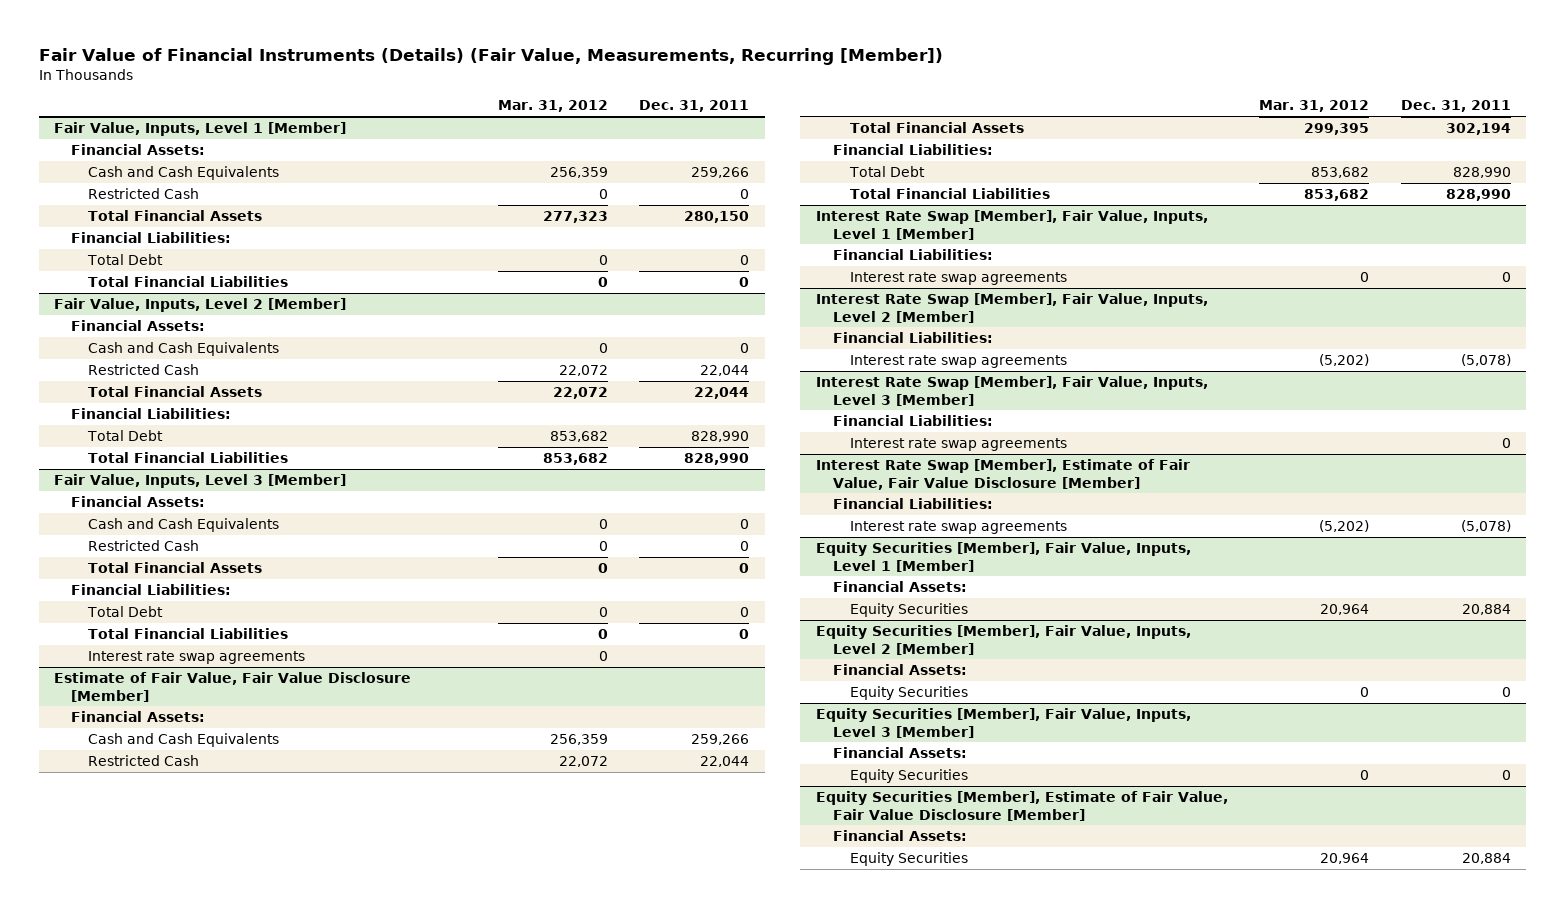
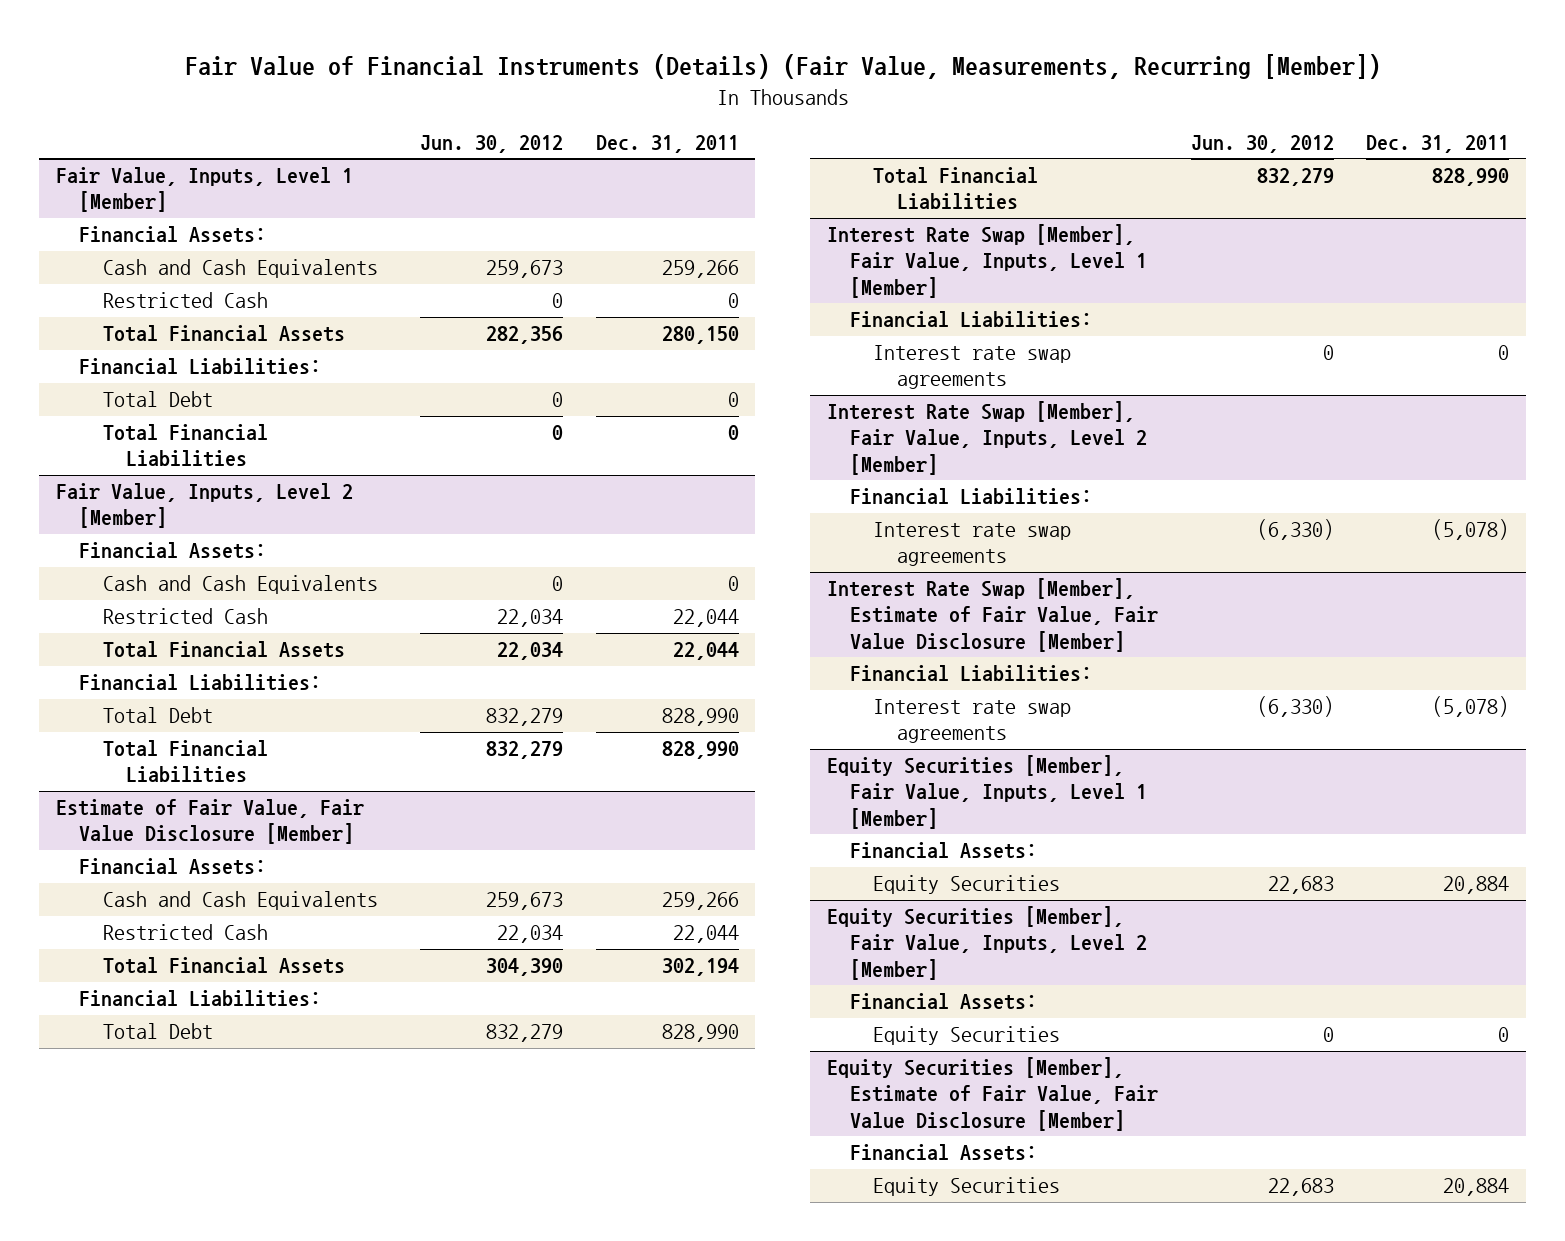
- | Mar. 31, 2012 | Dec. 31, 2011
+ | Jun. 30, 2012 | Dec. 31, 2011
- Fair Value, Inputs, Level 3 [Member]
- Financial Assets:
- Cash and Cash Equivalents | 0 | 0
- Restricted Cash | 0 | 0
- Total Financial Assets | 0 | 0
- Financial Liabilities:
- Total Debt | 0 | 0
- Total Financial Liabilities | 0 | 0
- Interest rate swap agreements | 0 |
- Interest Rate Swap [Member], Fair Value, Inputs, Level 3 [Member]
- Financial Liabilities:
- Interest rate swap agreements | | 0
- Equity Securities [Member], Fair Value, Inputs, Level 3 [Member]
- Financial Assets:
- Equity Securities | 0 | 0

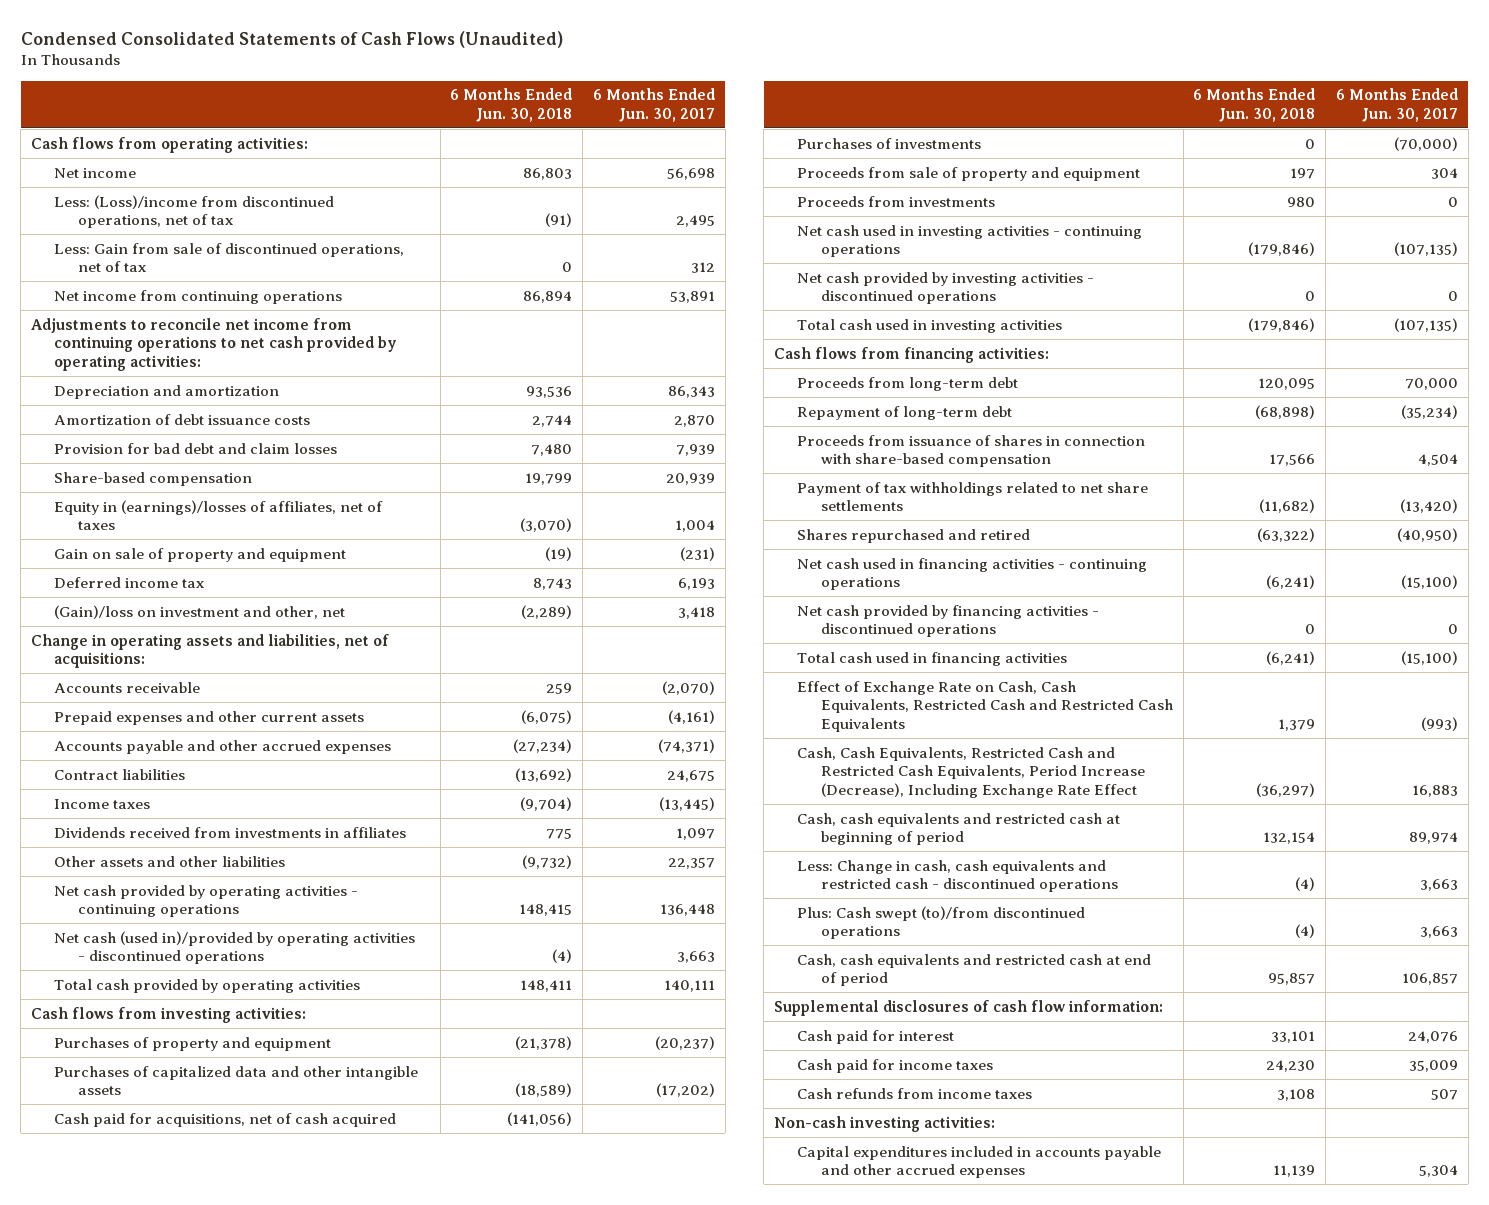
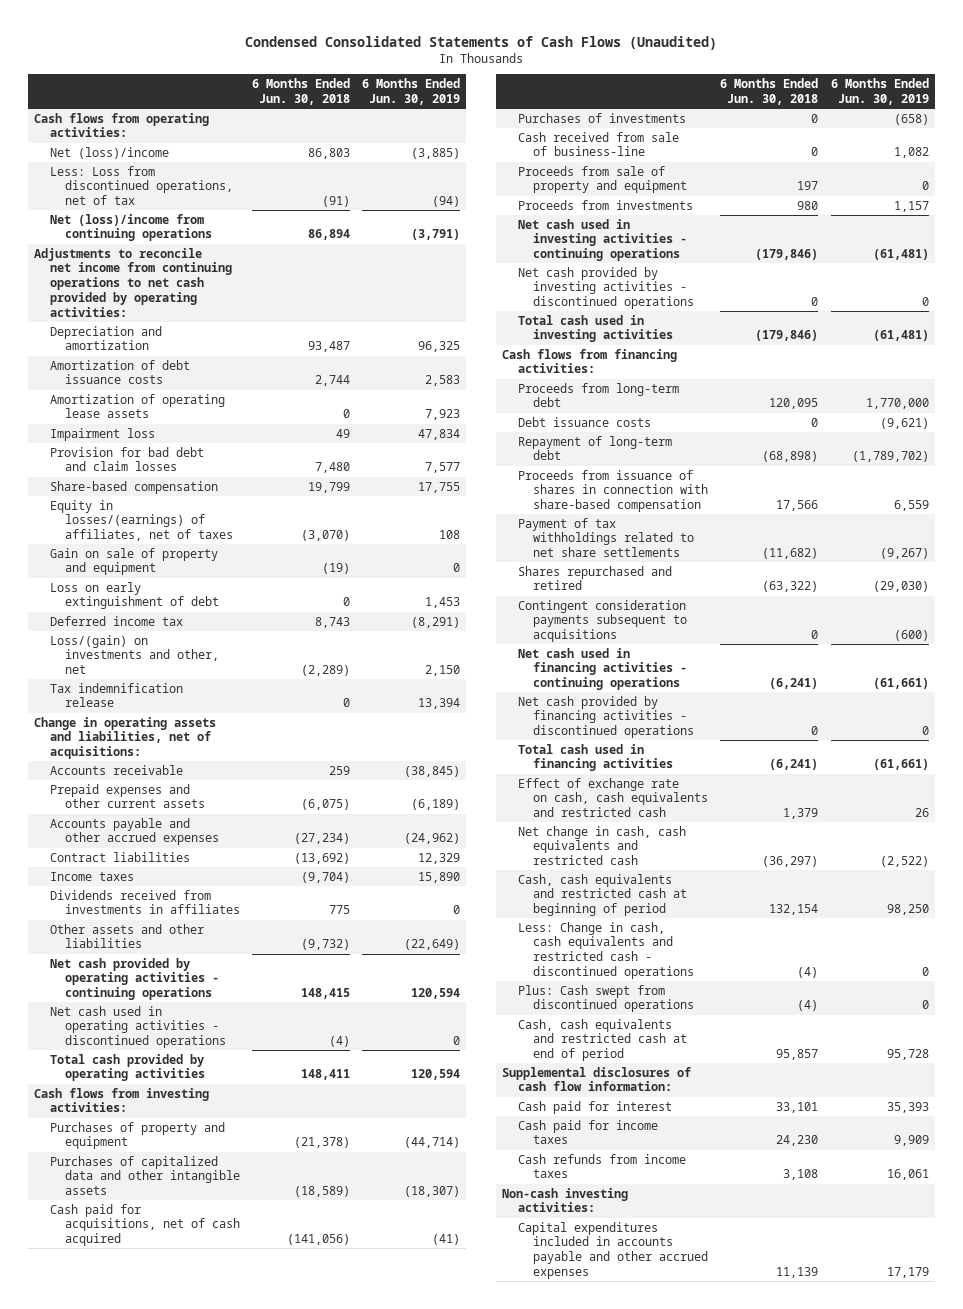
- | 6 Months Ended Jun. 30, 2018 | 6 Months Ended Jun. 30, 2017
+ | 6 Months Ended Jun. 30, 2018 | 6 Months Ended Jun. 30, 2019
- Net income | 86,803 | 56,698
- Less: (Loss)/income from discontinued operations, net of tax | (91) | 2,495
- Less: Gain from sale of discontinued operations, net of tax | 0 | 312
- Net income from continuing operations | 86,894 | 53,891
+ Net (loss)/income | 86,803 | (3,885)
+ Less: Loss from discontinued operations, net of tax | (91) | (94)
+ Net (loss)/income from continuing operations | 86,894 | (3,791)
- Depreciation and amortization | 93,536 | 86,343
+ Depreciation and amortization | 93,487 | 96,325
+ Amortization of operating lease assets | 0 | 7,923
+ Impairment loss | 49 | 47,834
- Equity in (earnings)/losses of affiliates, net of taxes | (3,070) | 1,004
+ Equity in losses/(earnings) of affiliates, net of taxes | (3,070) | 108
+ Loss on early extinguishment of debt | 0 | 1,453
- (Gain)/loss on investment and other, net | (2,289) | 3,418
+ Loss/(gain) on investments and other, net | (2,289) | 2,150
+ Tax indemnification release | 0 | 13,394
- Net cash (used in)/provided by operating activities - discontinued operations | (4) | 3,663
+ Net cash used in operating activities - discontinued operations | (4) | 0
+ Cash received from sale of business-line | 0 | 1,082
+ Debt issuance costs | 0 | (9,621)
+ Contingent consideration payments subsequent to acquisitions | 0 | (600)
- Effect of Exchange Rate on Cash, Cash Equivalents, Restricted Cash and Restricted Cash Equivalents | 1,379 | (993)
- Cash, Cash Equivalents, Restricted Cash and Restricted Cash Equivalents, Period Increase (Decrease), Including Exchange Rate Effect | (36,297) | 16,883
+ Effect of exchange rate on cash, cash equivalents and restricted cash | 1,379 | 26
+ Net change in cash, cash equivalents and restricted cash | (36,297) | (2,522)
- Plus: Cash swept (to)/from discontinued operations | (4) | 3,663
+ Plus: Cash swept from discontinued operations | (4) | 0

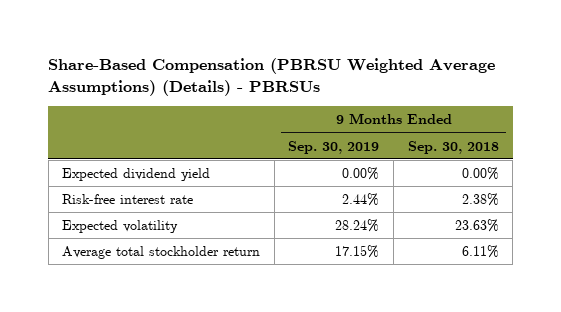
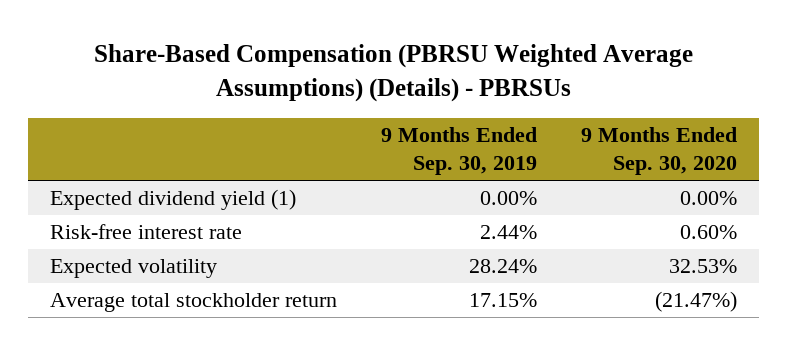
- | 9 Months Ended Sep. 30, 2019 | 9 Months Ended Sep. 30, 2018
+ | 9 Months Ended Sep. 30, 2019 | 9 Months Ended Sep. 30, 2020
- Expected dividend yield | 0.00% | 0.00%
+ Expected dividend yield (1) | 0.00% | 0.00%

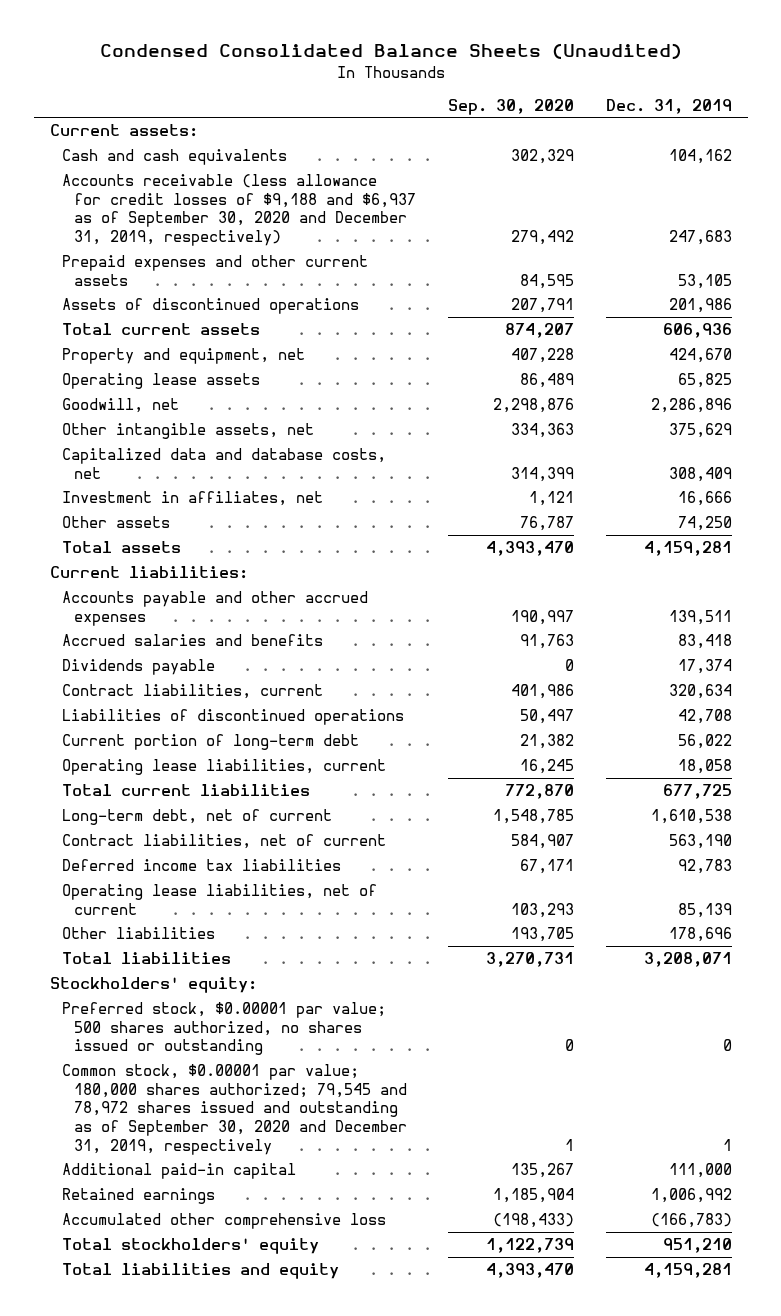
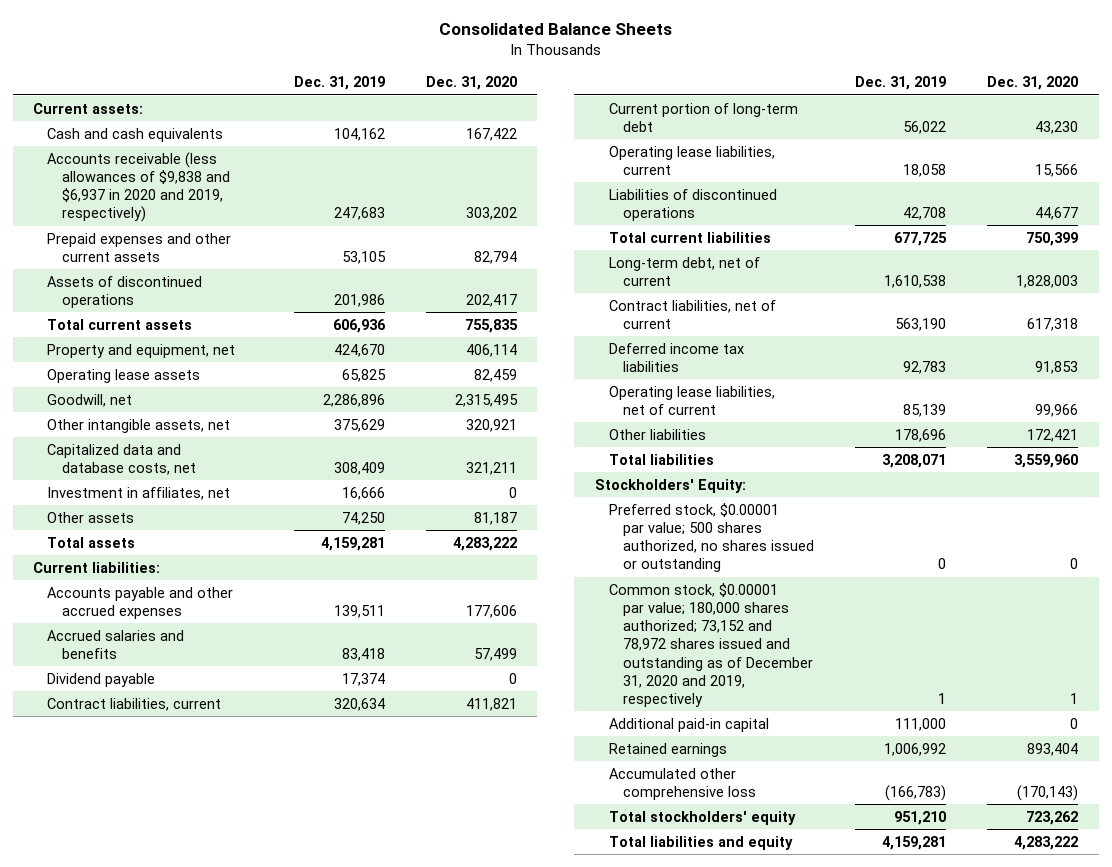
- Condensed Consolidated Balance Sheets (Unaudited)
+ Consolidated Balance Sheets
- | Sep. 30, 2020 | Dec. 31, 2019
+ | Dec. 31, 2019 | Dec. 31, 2020
- Accounts receivable (less allowance for credit losses of $9,188 and $6,937 as of September 30, 2020 and December 31, 2019, respectively) | 279,492 | 247,683
+ Accounts receivable (less allowances of $9,838 and $6,937 in 2020 and 2019, respectively) | 247,683 | 303,202
- Dividends payable | 0 | 17,374
+ Dividend payable | 17,374 | 0
moved down: Liabilities of discontinued operations | 42,708 | 44,677
- Stockholders' equity:
+ Stockholders' Equity:
- Common stock, $0.00001 par value; 180,000 shares authorized; 79,545 and 78,972 shares issued and outstanding as of September 30, 2020 and December 31, 2019, respectively | 1 | 1
+ Common stock, $0.00001 par value; 180,000 shares authorized; 73,152 and 78,972 shares issued and outstanding as of December 31, 2020 and 2019, respectively | 1 | 1

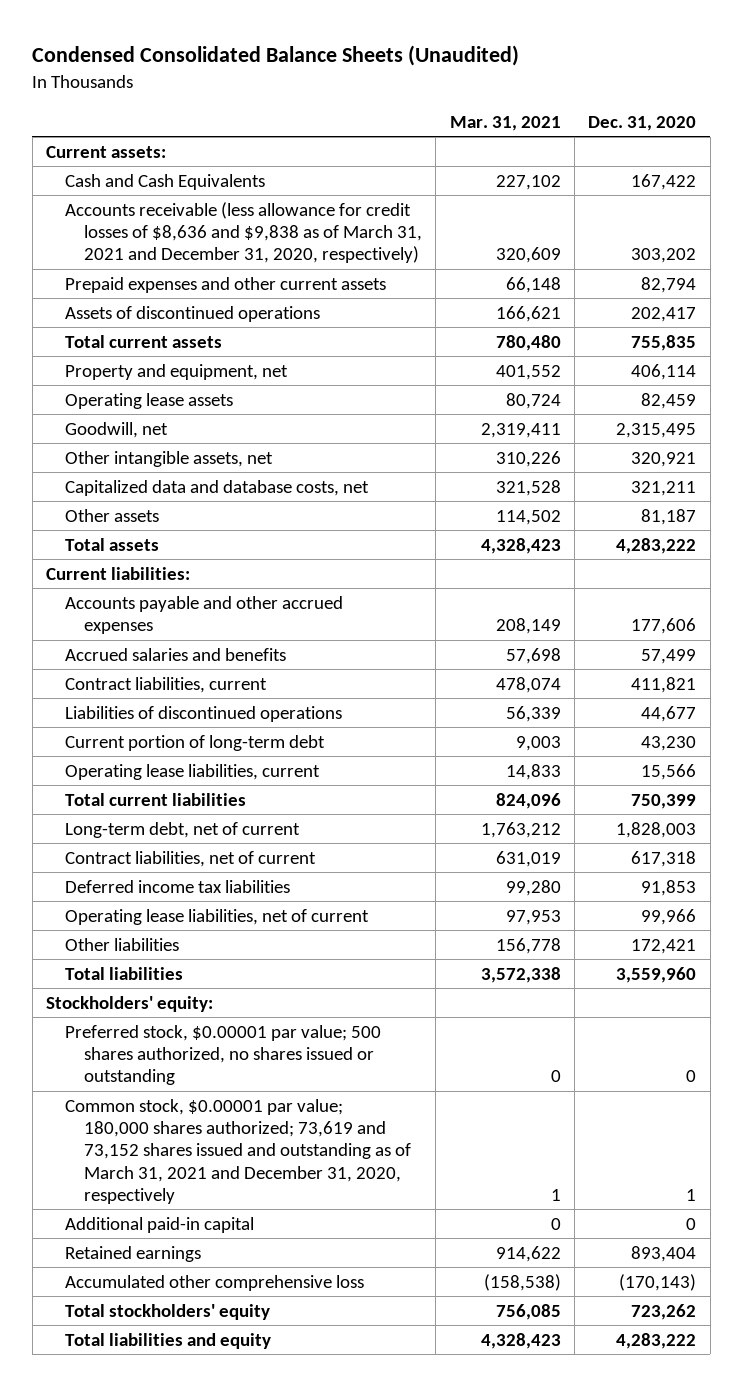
- Consolidated Balance Sheets
+ Condensed Consolidated Balance Sheets (Unaudited)
- | Dec. 31, 2019 | Dec. 31, 2020
+ | Mar. 31, 2021 | Dec. 31, 2020
- Cash and cash equivalents | 104,162 | 167,422
- Accounts receivable (less allowances of $9,838 and $6,937 in 2020 and 2019, respectively) | 247,683 | 303,202
+ Cash and Cash Equivalents | 227,102 | 167,422
+ Accounts receivable (less allowance for credit losses of $8,636 and $9,838 as of March 31, 2021 and December 31, 2020, respectively) | 320,609 | 303,202
- Investment in affiliates, net | 16,666 | 0
- Dividend payable | 17,374 | 0
moved up: Liabilities of discontinued operations | 56,339 | 44,677
- Stockholders' Equity:
+ Stockholders' equity:
- Common stock, $0.00001 par value; 180,000 shares authorized; 73,152 and 78,972 shares issued and outstanding as of December 31, 2020 and 2019, respectively | 1 | 1
+ Common stock, $0.00001 par value; 180,000 shares authorized; 73,619 and 73,152 shares issued and outstanding as of March 31, 2021 and December 31, 2020, respectively | 1 | 1

